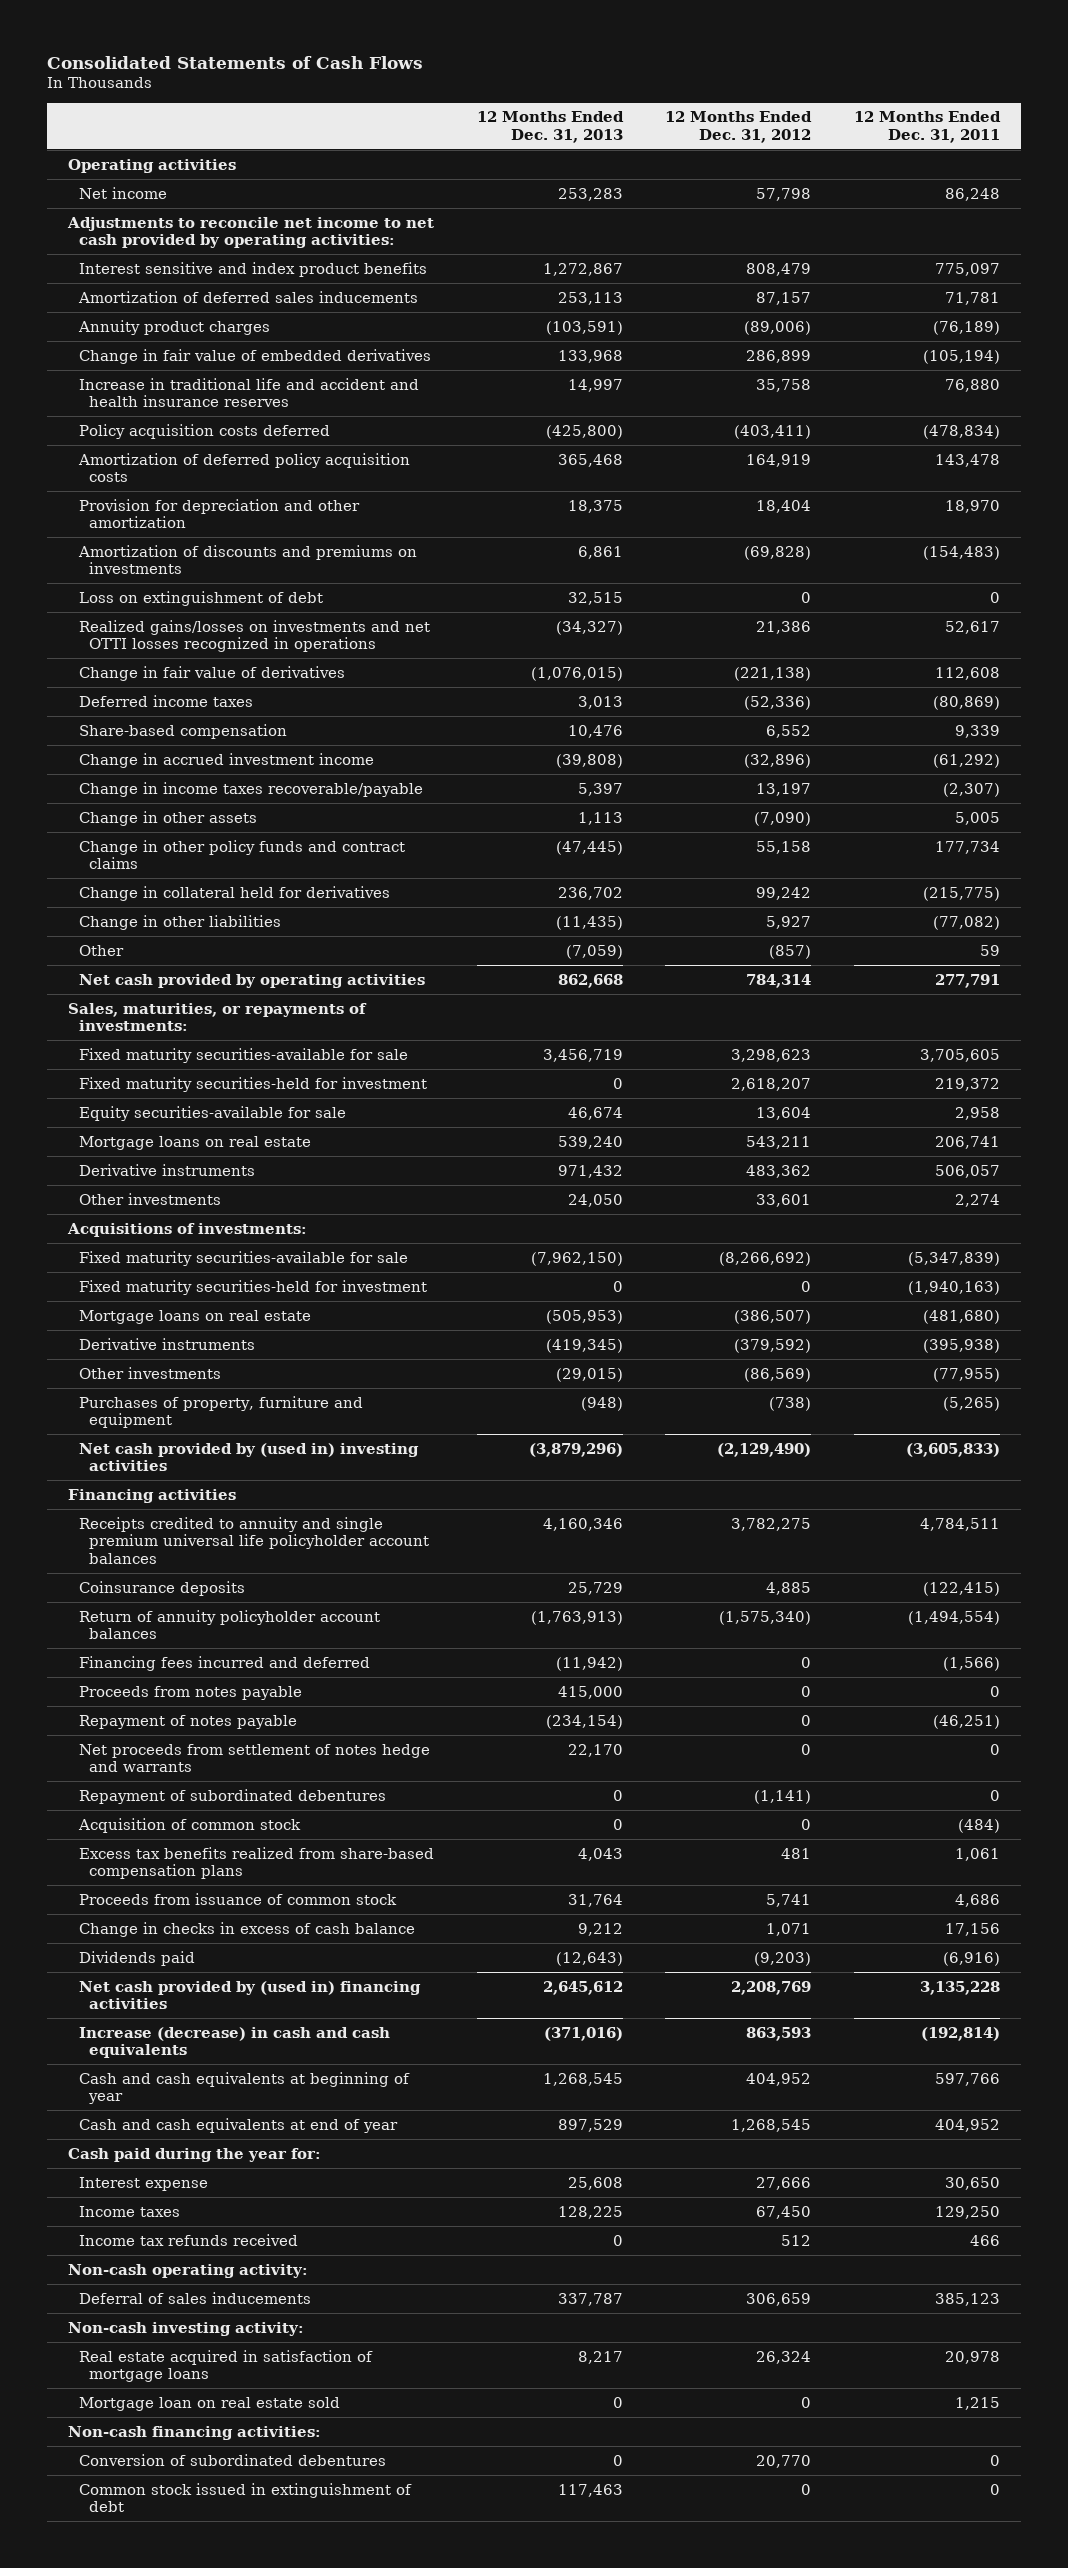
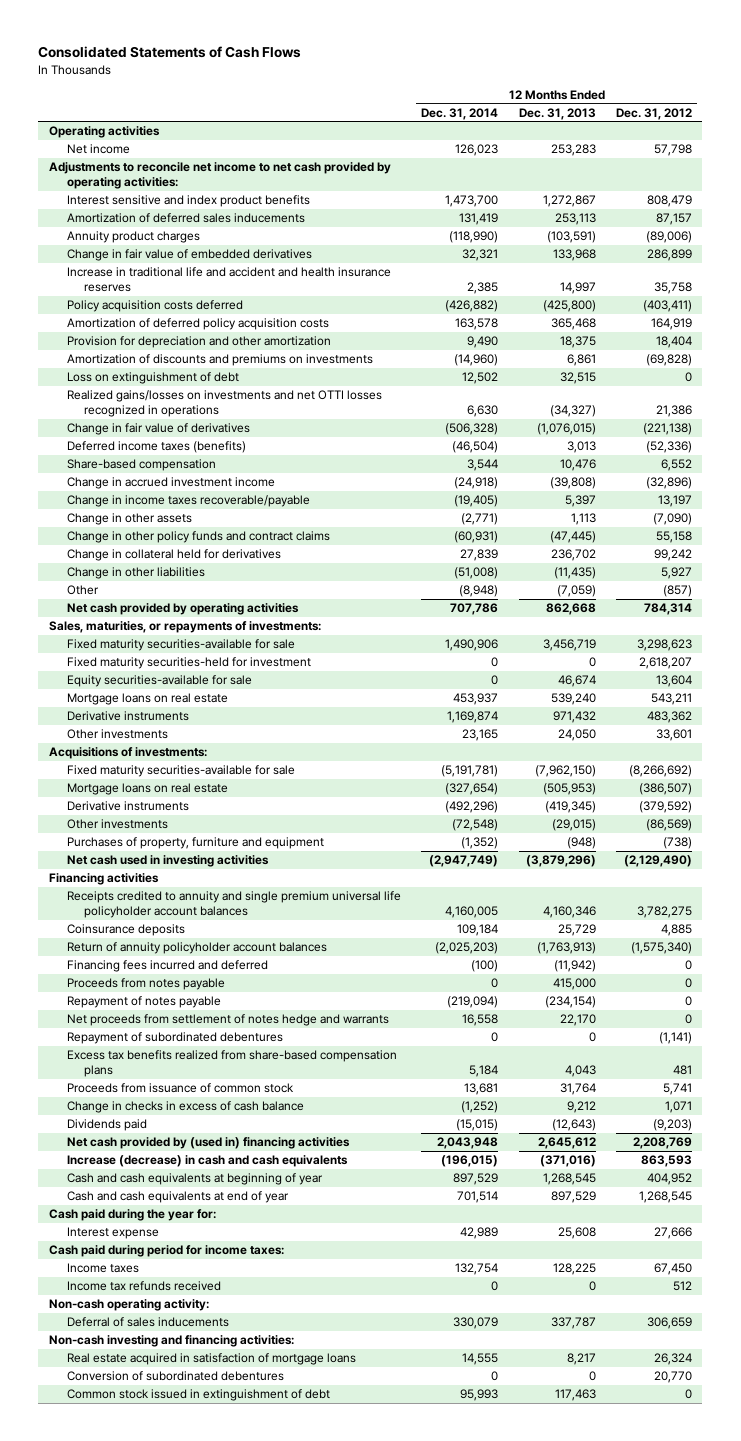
- | 12 Months Ended Dec. 31, 2013 | 12 Months Ended Dec. 31, 2012 | 12 Months Ended Dec. 31, 2011
+ | 12 Months Ended Dec. 31, 2014 | 12 Months Ended Dec. 31, 2013 | 12 Months Ended Dec. 31, 2012
- Deferred income taxes | 3,013 | (52,336) | (80,869)
+ Deferred income taxes (benefits) | (46,504) | 3,013 | (52,336)
- Fixed maturity securities-held for investment | 0 | 0 | (1,940,163)
- Net cash provided by (used in) investing activities | (3,879,296) | (2,129,490) | (3,605,833)
+ Net cash used in investing activities | (2,947,749) | (3,879,296) | (2,129,490)
- Acquisition of common stock | 0 | 0 | (484)
+ Cash paid during period for income taxes:
- Non-cash investing activity:
+ Non-cash investing and financing activities:
- Mortgage loan on real estate sold | 0 | 0 | 1,215
- Non-cash financing activities:

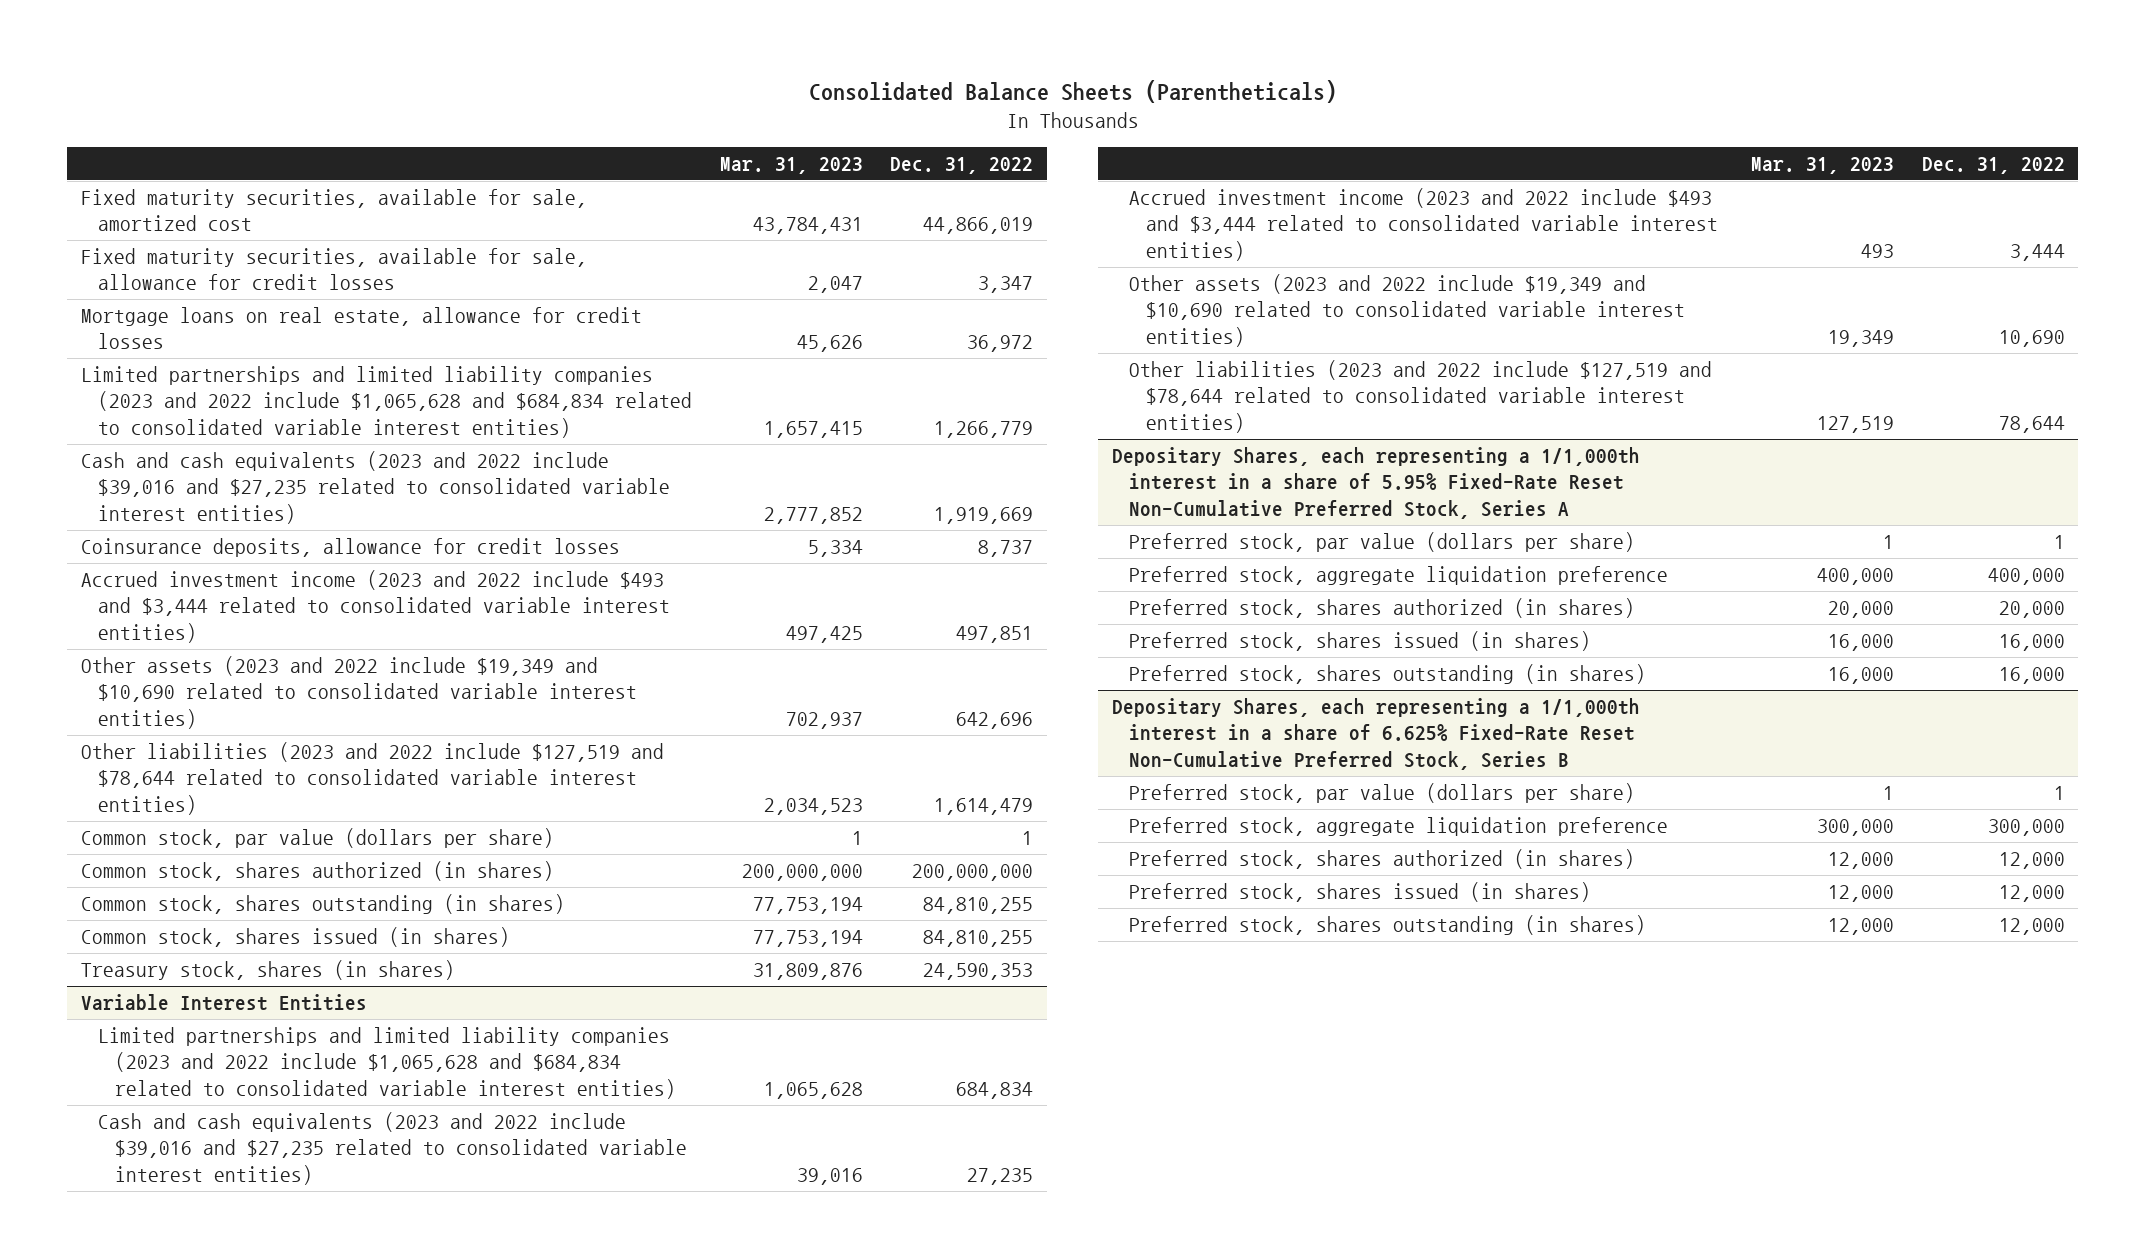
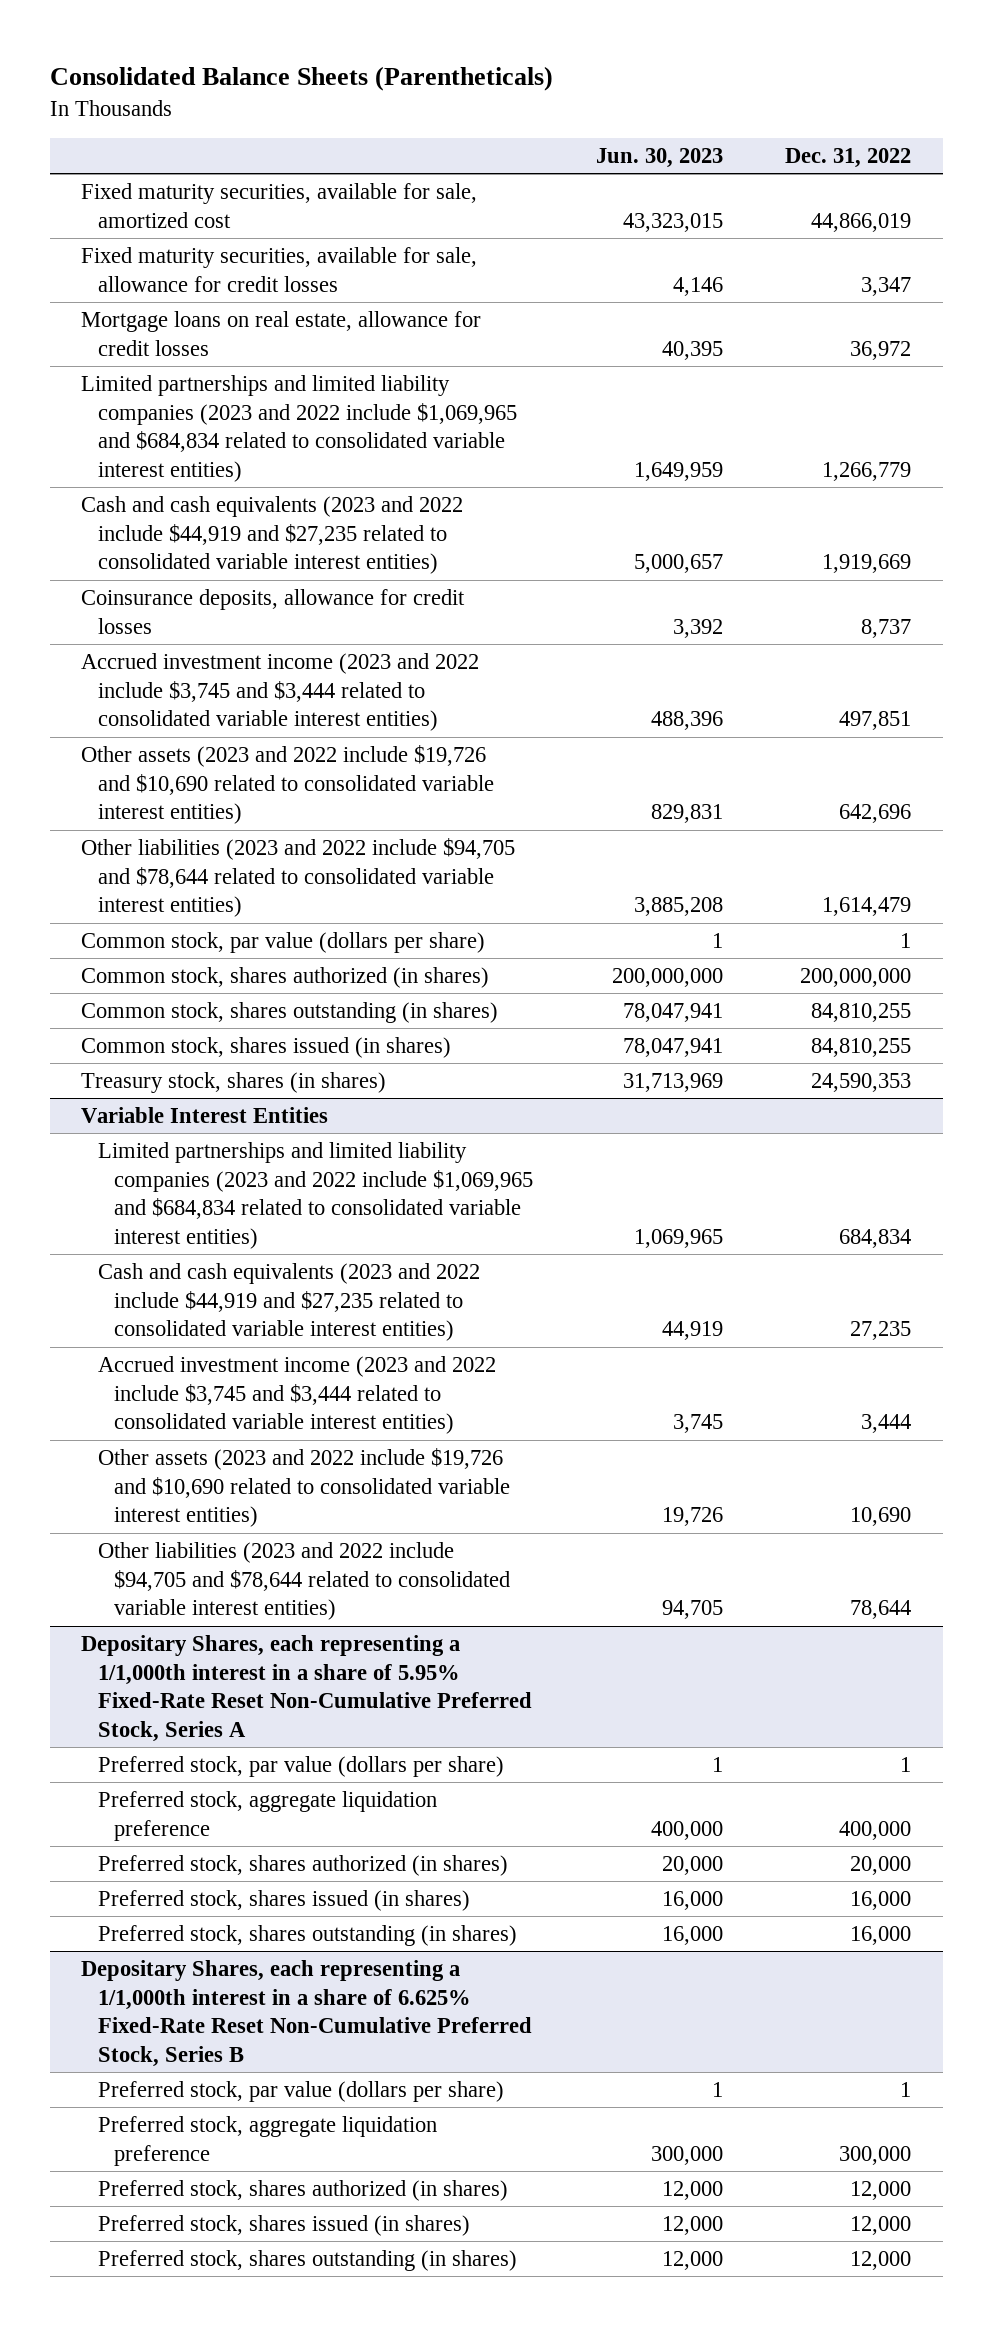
- | Mar. 31, 2023 | Dec. 31, 2022
+ | Jun. 30, 2023 | Dec. 31, 2022
- Limited partnerships and limited liability companies (2023 and 2022 include $1,065,628 and $684,834 related to consolidated variable interest entities) | 1,657,415 | 1,266,779
- Cash and cash equivalents (2023 and 2022 include $39,016 and $27,235 related to consolidated variable interest entities) | 2,777,852 | 1,919,669
+ Limited partnerships and limited liability companies (2023 and 2022 include $1,069,965 and $684,834 related to consolidated variable interest entities) | 1,649,959 | 1,266,779
+ Cash and cash equivalents (2023 and 2022 include $44,919 and $27,235 related to consolidated variable interest entities) | 5,000,657 | 1,919,669
- Accrued investment income (2023 and 2022 include $493 and $3,444 related to consolidated variable interest entities) | 497,425 | 497,851
- Other assets (2023 and 2022 include $19,349 and $10,690 related to consolidated variable interest entities) | 702,937 | 642,696
- Other liabilities (2023 and 2022 include $127,519 and $78,644 related to consolidated variable interest entities) | 2,034,523 | 1,614,479
+ Accrued investment income (2023 and 2022 include $3,745 and $3,444 related to consolidated variable interest entities) | 488,396 | 497,851
+ Other assets (2023 and 2022 include $19,726 and $10,690 related to consolidated variable interest entities) | 829,831 | 642,696
+ Other liabilities (2023 and 2022 include $94,705 and $78,644 related to consolidated variable interest entities) | 3,885,208 | 1,614,479
@ Variable Interest Entities
- Limited partnerships and limited liability companies (2023 and 2022 include $1,065,628 and $684,834 related to consolidated variable interest entities) | 1,065,628 | 684,834
- Cash and cash equivalents (2023 and 2022 include $39,016 and $27,235 related to consolidated variable interest entities) | 39,016 | 27,235
- Accrued investment income (2023 and 2022 include $493 and $3,444 related to consolidated variable interest entities) | 493 | 3,444
- Other assets (2023 and 2022 include $19,349 and $10,690 related to consolidated variable interest entities) | 19,349 | 10,690
- Other liabilities (2023 and 2022 include $127,519 and $78,644 related to consolidated variable interest entities) | 127,519 | 78,644
+ Limited partnerships and limited liability companies (2023 and 2022 include $1,069,965 and $684,834 related to consolidated variable interest entities) | 1,069,965 | 684,834
+ Cash and cash equivalents (2023 and 2022 include $44,919 and $27,235 related to consolidated variable interest entities) | 44,919 | 27,235
+ Accrued investment income (2023 and 2022 include $3,745 and $3,444 related to consolidated variable interest entities) | 3,745 | 3,444
+ Other assets (2023 and 2022 include $19,726 and $10,690 related to consolidated variable interest entities) | 19,726 | 10,690
+ Other liabilities (2023 and 2022 include $94,705 and $78,644 related to consolidated variable interest entities) | 94,705 | 78,644

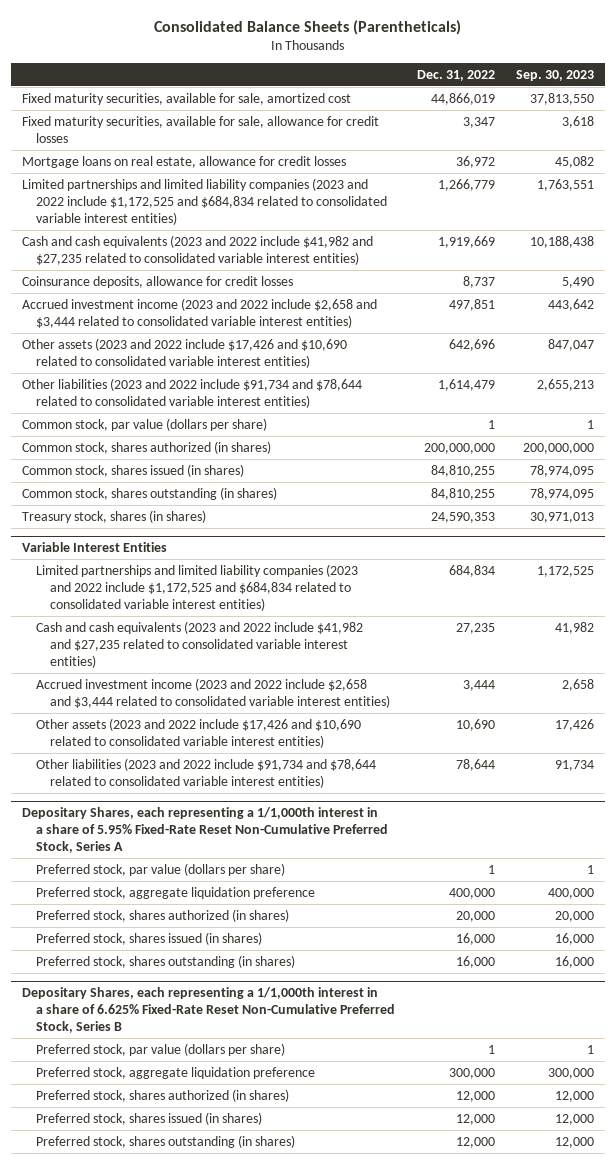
- | Jun. 30, 2023 | Dec. 31, 2022
+ | Dec. 31, 2022 | Sep. 30, 2023
- Limited partnerships and limited liability companies (2023 and 2022 include $1,069,965 and $684,834 related to consolidated variable interest entities) | 1,649,959 | 1,266,779
- Cash and cash equivalents (2023 and 2022 include $44,919 and $27,235 related to consolidated variable interest entities) | 5,000,657 | 1,919,669
+ Limited partnerships and limited liability companies (2023 and 2022 include $1,172,525 and $684,834 related to consolidated variable interest entities) | 1,266,779 | 1,763,551
+ Cash and cash equivalents (2023 and 2022 include $41,982 and $27,235 related to consolidated variable interest entities) | 1,919,669 | 10,188,438
- Accrued investment income (2023 and 2022 include $3,745 and $3,444 related to consolidated variable interest entities) | 488,396 | 497,851
- Other assets (2023 and 2022 include $19,726 and $10,690 related to consolidated variable interest entities) | 829,831 | 642,696
- Other liabilities (2023 and 2022 include $94,705 and $78,644 related to consolidated variable interest entities) | 3,885,208 | 1,614,479
+ Accrued investment income (2023 and 2022 include $2,658 and $3,444 related to consolidated variable interest entities) | 497,851 | 443,642
+ Other assets (2023 and 2022 include $17,426 and $10,690 related to consolidated variable interest entities) | 642,696 | 847,047
+ Other liabilities (2023 and 2022 include $91,734 and $78,644 related to consolidated variable interest entities) | 1,614,479 | 2,655,213
moved down: Common stock, shares outstanding (in shares) | 84,810,255 | 78,974,095
@ Variable Interest Entities
- Limited partnerships and limited liability companies (2023 and 2022 include $1,069,965 and $684,834 related to consolidated variable interest entities) | 1,069,965 | 684,834
- Cash and cash equivalents (2023 and 2022 include $44,919 and $27,235 related to consolidated variable interest entities) | 44,919 | 27,235
- Accrued investment income (2023 and 2022 include $3,745 and $3,444 related to consolidated variable interest entities) | 3,745 | 3,444
- Other assets (2023 and 2022 include $19,726 and $10,690 related to consolidated variable interest entities) | 19,726 | 10,690
- Other liabilities (2023 and 2022 include $94,705 and $78,644 related to consolidated variable interest entities) | 94,705 | 78,644
+ Limited partnerships and limited liability companies (2023 and 2022 include $1,172,525 and $684,834 related to consolidated variable interest entities) | 684,834 | 1,172,525
+ Cash and cash equivalents (2023 and 2022 include $41,982 and $27,235 related to consolidated variable interest entities) | 27,235 | 41,982
+ Accrued investment income (2023 and 2022 include $2,658 and $3,444 related to consolidated variable interest entities) | 3,444 | 2,658
+ Other assets (2023 and 2022 include $17,426 and $10,690 related to consolidated variable interest entities) | 10,690 | 17,426
+ Other liabilities (2023 and 2022 include $91,734 and $78,644 related to consolidated variable interest entities) | 78,644 | 91,734

